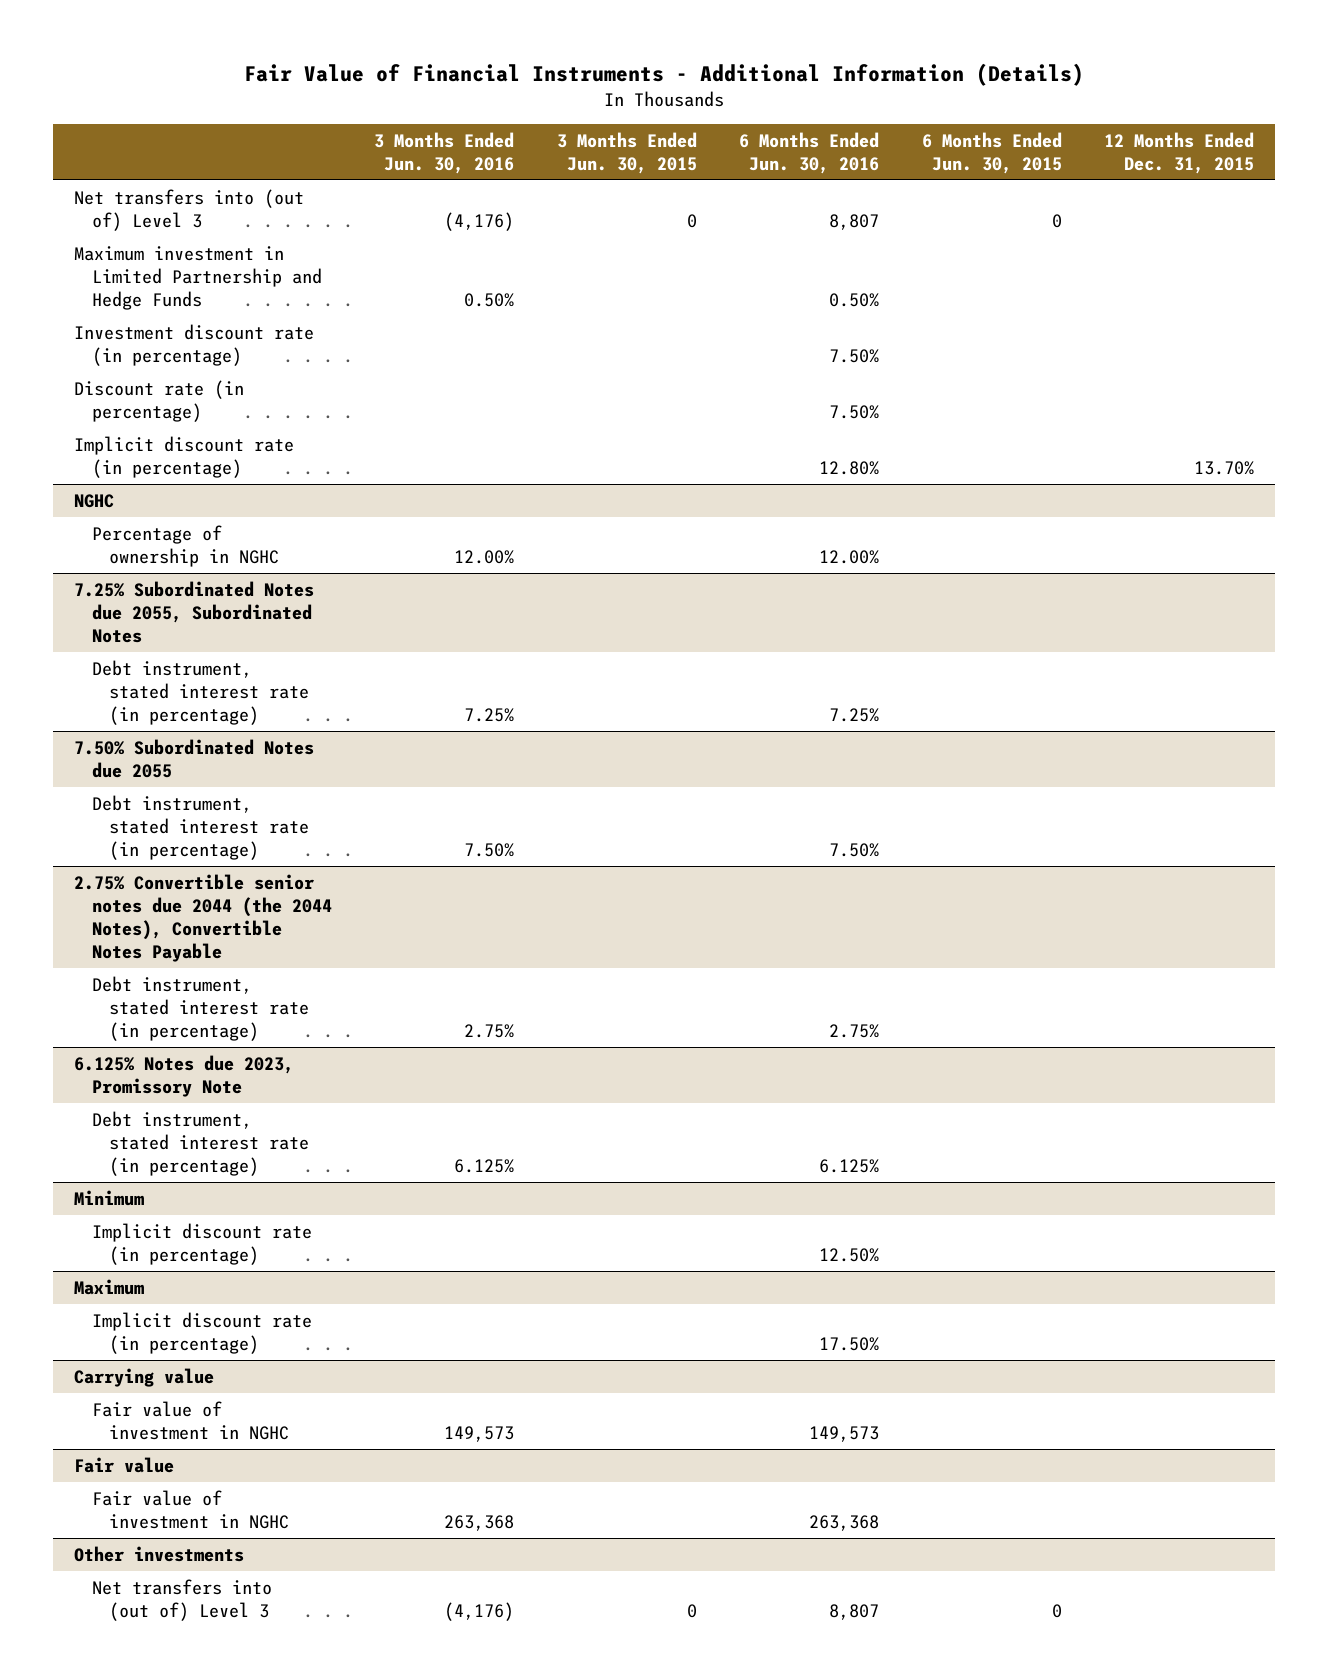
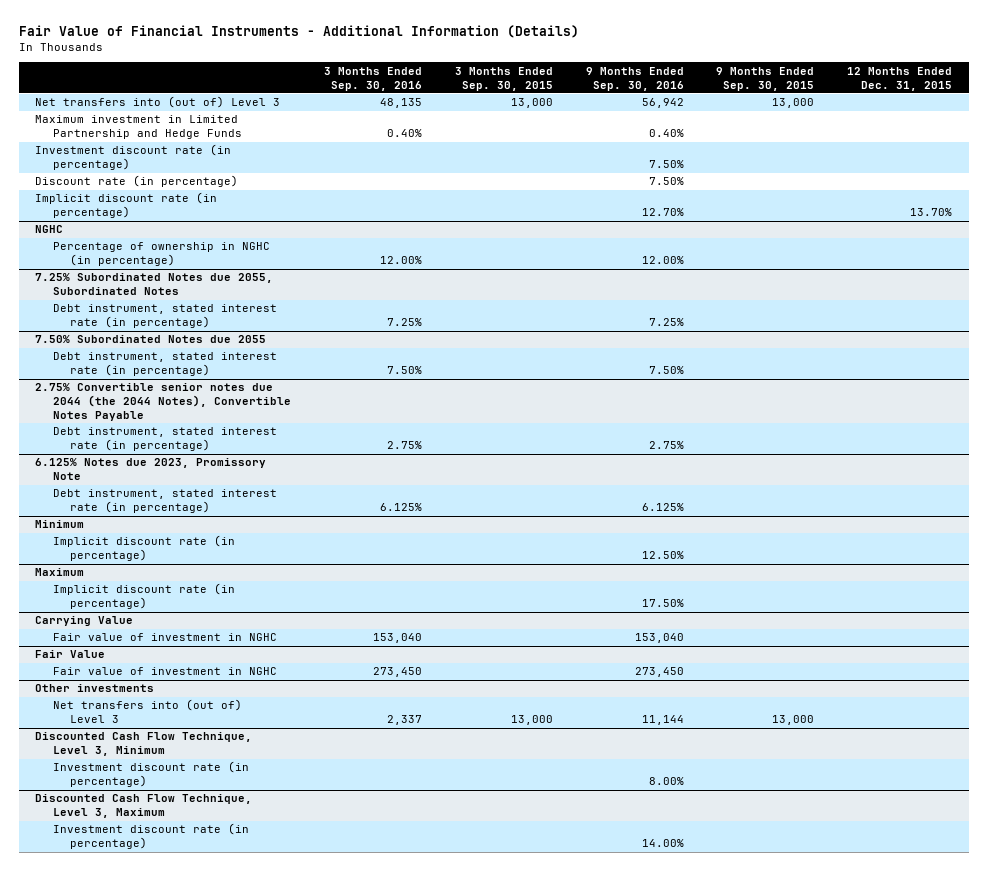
- | 3 Months Ended Jun. 30, 2016 | 3 Months Ended Jun. 30, 2015 | 6 Months Ended Jun. 30, 2016 | 6 Months Ended Jun. 30, 2015 | 12 Months Ended Dec. 31, 2015
+ | 3 Months Ended Sep. 30, 2016 | 3 Months Ended Sep. 30, 2015 | 9 Months Ended Sep. 30, 2016 | 9 Months Ended Sep. 30, 2015 | 12 Months Ended Dec. 31, 2015
@ NGHC
- Percentage of ownership in NGHC | 12.00% | | 12.00% | |
+ Percentage of ownership in NGHC (in percentage) | 12.00% | | 12.00% | |
- Carrying value
+ Carrying Value
- Fair value
+ Fair Value
+ Discounted Cash Flow Technique, Level 3, Minimum
+ Investment discount rate (in percentage) | | | 8.00% | |
+ Discounted Cash Flow Technique, Level 3, Maximum
+ Investment discount rate (in percentage) | | | 14.00% | |

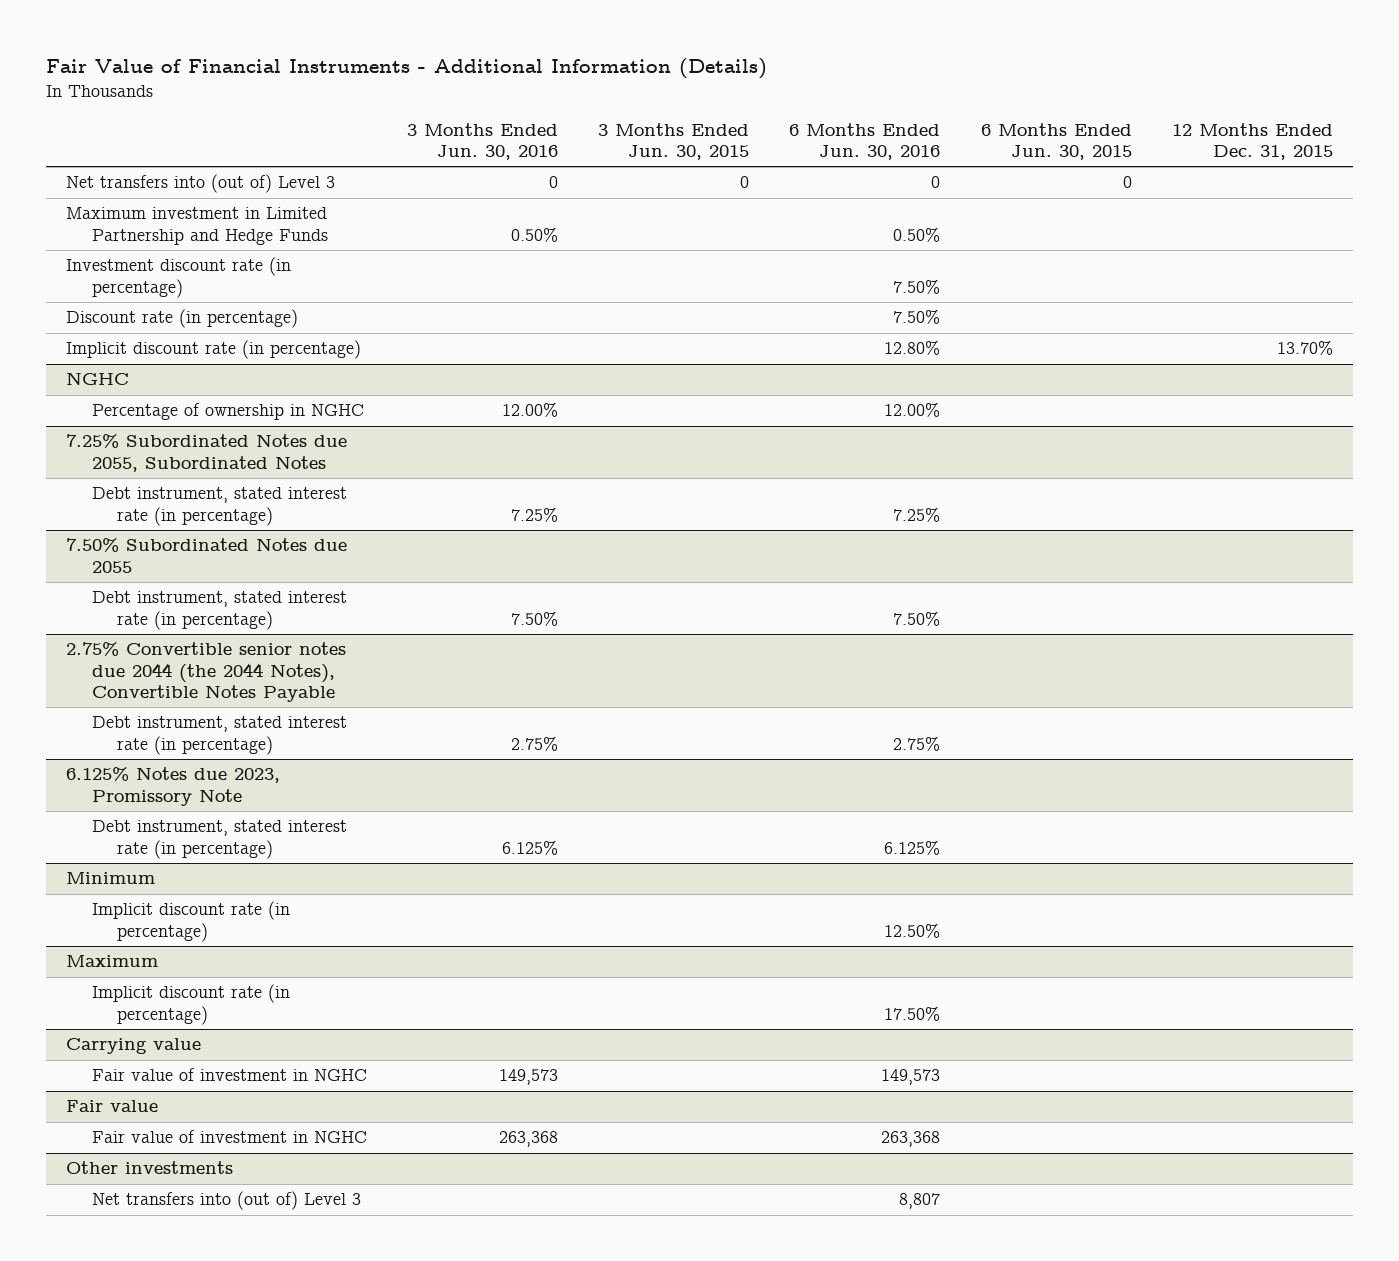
- | 3 Months Ended Sep. 30, 2016 | 3 Months Ended Sep. 30, 2015 | 9 Months Ended Sep. 30, 2016 | 9 Months Ended Sep. 30, 2015 | 12 Months Ended Dec. 31, 2015
+ | 3 Months Ended Jun. 30, 2016 | 3 Months Ended Jun. 30, 2015 | 6 Months Ended Jun. 30, 2016 | 6 Months Ended Jun. 30, 2015 | 12 Months Ended Dec. 31, 2015
@ NGHC
- Percentage of ownership in NGHC (in percentage) | 12.00% | | 12.00% | |
+ Percentage of ownership in NGHC | 12.00% | | 12.00% | |
- Carrying Value
+ Carrying value
- Fair Value
+ Fair value
- Discounted Cash Flow Technique, Level 3, Minimum
- Investment discount rate (in percentage) | | | 8.00% | |
- Discounted Cash Flow Technique, Level 3, Maximum
- Investment discount rate (in percentage) | | | 14.00% | |

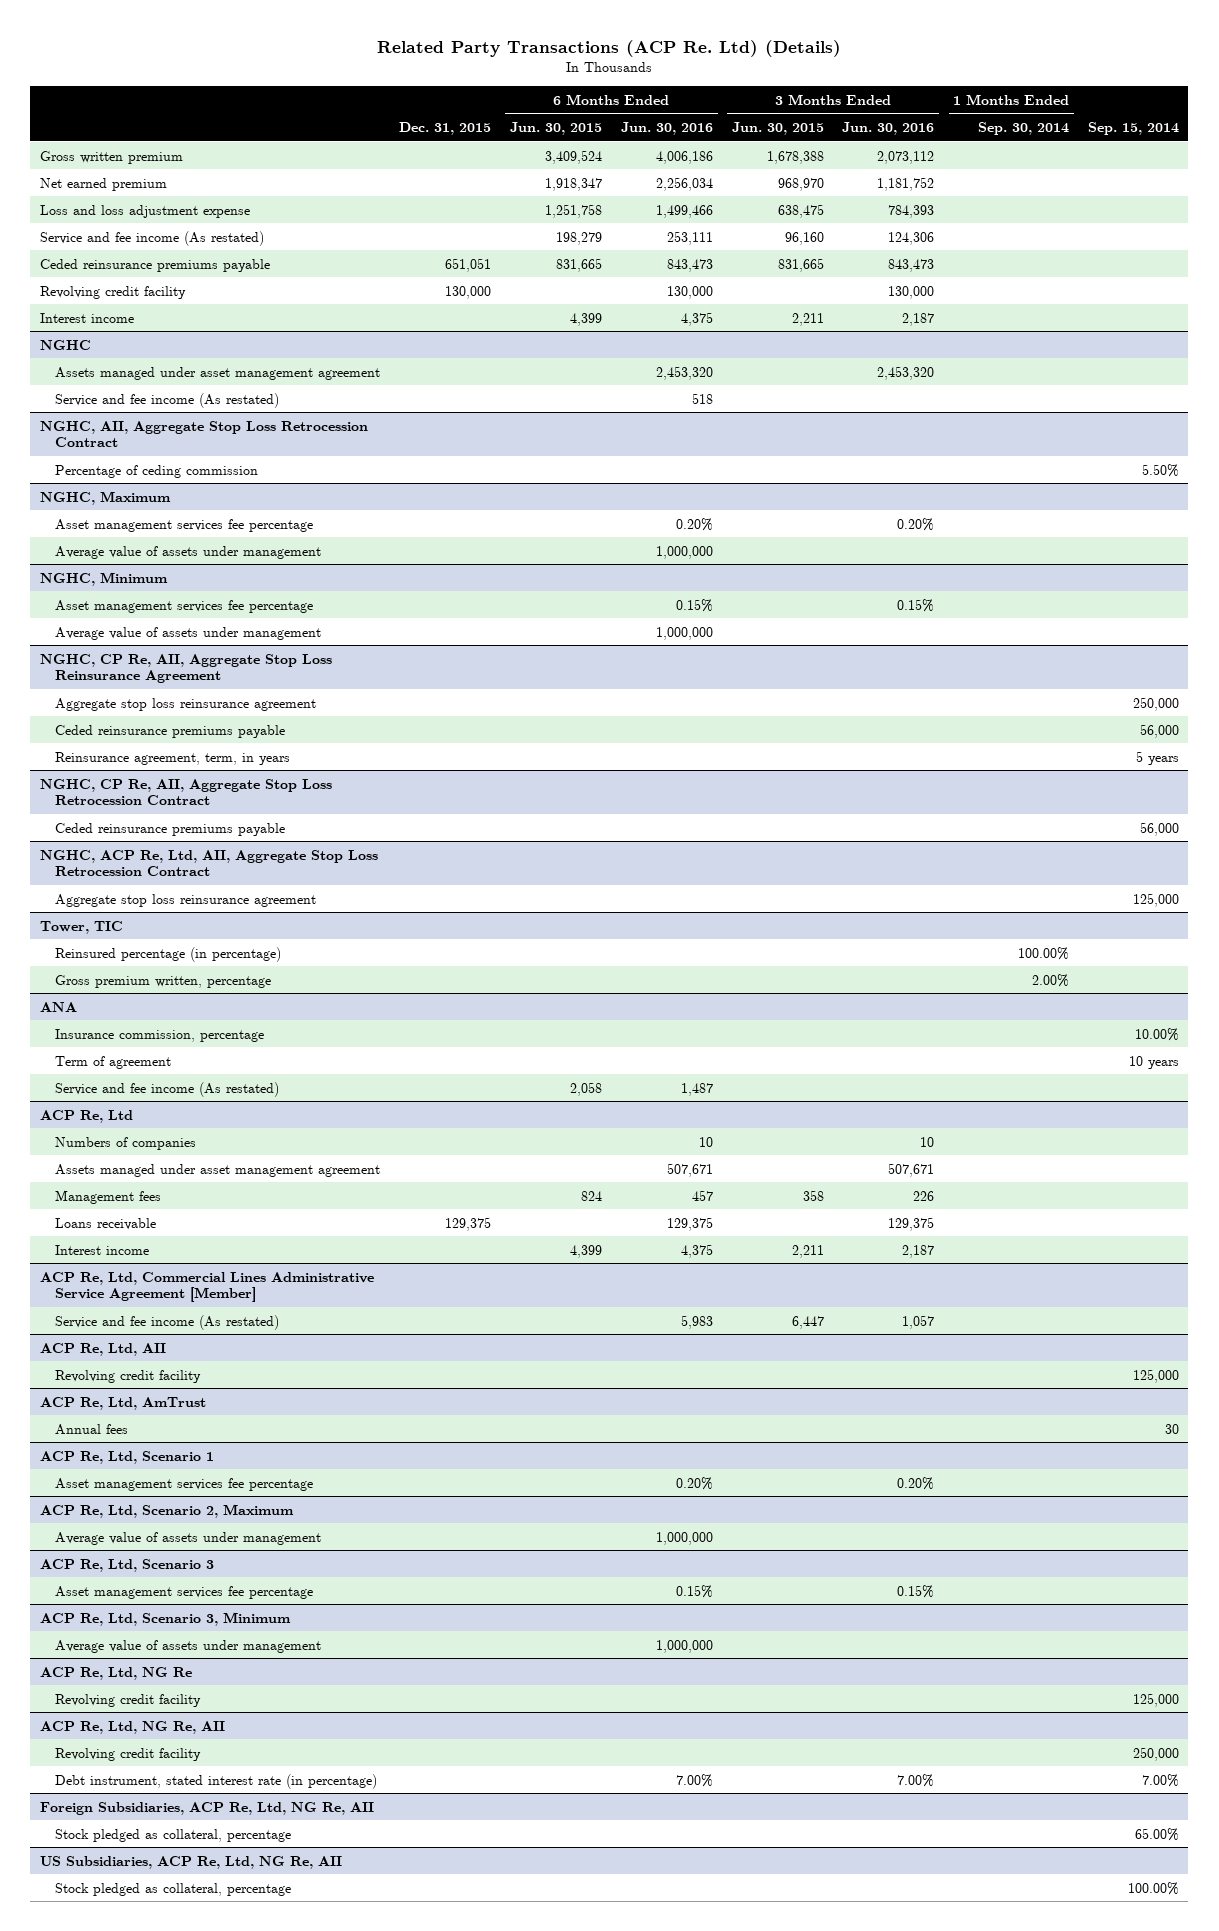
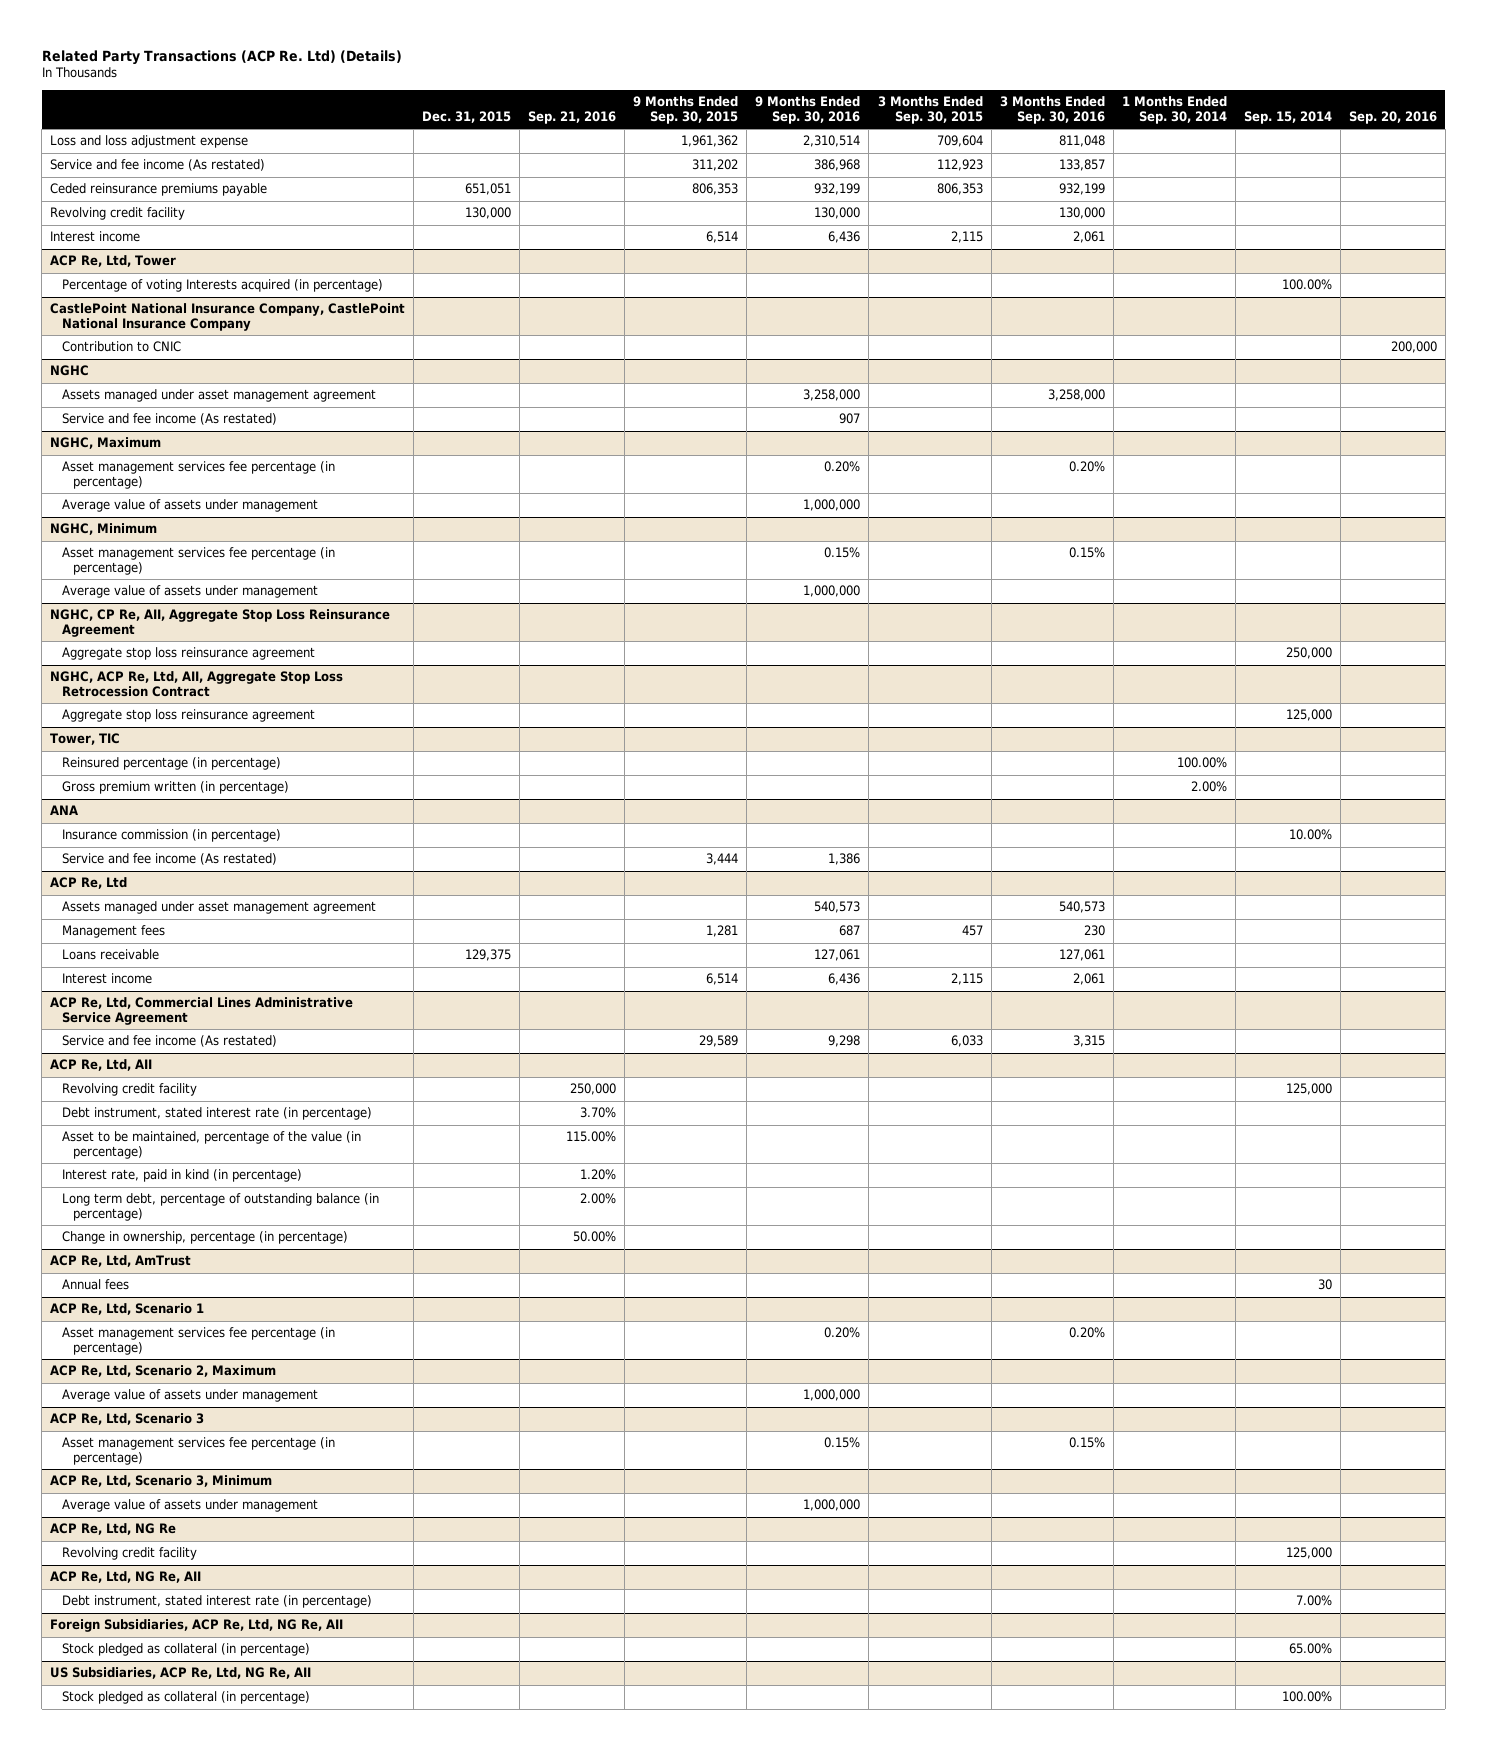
- | Dec. 31, 2015 | 6 Months Ended Jun. 30, 2015 | 6 Months Ended Jun. 30, 2016 | 3 Months Ended Jun. 30, 2015 | 3 Months Ended Jun. 30, 2016 | 1 Months Ended Sep. 30, 2014 | Sep. 15, 2014
+ | Dec. 31, 2015 | Sep. 21, 2016 | 9 Months Ended Sep. 30, 2015 | 9 Months Ended Sep. 30, 2016 | 3 Months Ended Sep. 30, 2015 | 3 Months Ended Sep. 30, 2016 | 1 Months Ended Sep. 30, 2014 | Sep. 15, 2014 | Sep. 20, 2016
- Gross written premium | | 3,409,524 | 4,006,186 | 1,678,388 | 2,073,112 | |
- Net earned premium | | 1,918,347 | 2,256,034 | 968,970 | 1,181,752 | |
+ ACP Re, Ltd, Tower
+ Percentage of voting Interests acquired (in percentage) | | | | | | | | 100.00% |
+ CastlePoint National Insurance Company, CastlePoint National Insurance Company
+ Contribution to CNIC | | | | | | | | | 200,000
- NGHC, AII, Aggregate Stop Loss Retrocession Contract
- Percentage of ceding commission | | | | | | | 5.50%
@ NGHC, Maximum
- Asset management services fee percentage | | | 0.20% | | 0.20% | |
+ Asset management services fee percentage (in percentage) | | | | 0.20% | | 0.20% | | |
@ NGHC, Minimum
- Asset management services fee percentage | | | 0.15% | | 0.15% | |
+ Asset management services fee percentage (in percentage) | | | | 0.15% | | 0.15% | | |
@ NGHC, CP Re, AII, Aggregate Stop Loss Reinsurance Agreement
- Ceded reinsurance premiums payable | | | | | | | 56,000
- Reinsurance agreement, term, in years | | | | | | | 5 years
- NGHC, CP Re, AII, Aggregate Stop Loss Retrocession Contract
- Ceded reinsurance premiums payable | | | | | | | 56,000
@ Tower, TIC
- Gross premium written, percentage | | | | | | 2.00% |
+ Gross premium written (in percentage) | | | | | | | 2.00% | |
@ ANA
- Insurance commission, percentage | | | | | | | 10.00%
- Term of agreement | | | | | | | 10 years
+ Insurance commission (in percentage) | | | | | | | | 10.00% |
@ ACP Re, Ltd
- Numbers of companies | | | 10 | | 10 | |
- ACP Re, Ltd, Commercial Lines Administrative Service Agreement [Member]
+ ACP Re, Ltd, Commercial Lines Administrative Service Agreement
@ ACP Re, Ltd, AII
+ Debt instrument, stated interest rate (in percentage) | | 3.70% | | | | | | |
+ Asset to be maintained, percentage of the value (in percentage) | | 115.00% | | | | | | |
+ Interest rate, paid in kind (in percentage) | | 1.20% | | | | | | |
+ Long term debt, percentage of outstanding balance (in percentage) | | 2.00% | | | | | | |
+ Change in ownership, percentage (in percentage) | | 50.00% | | | | | | |
@ ACP Re, Ltd, Scenario 1
- Asset management services fee percentage | | | 0.20% | | 0.20% | |
+ Asset management services fee percentage (in percentage) | | | | 0.20% | | 0.20% | | |
@ ACP Re, Ltd, Scenario 3
- Asset management services fee percentage | | | 0.15% | | 0.15% | |
+ Asset management services fee percentage (in percentage) | | | | 0.15% | | 0.15% | | |
@ ACP Re, Ltd, NG Re, AII
- Revolving credit facility | | | | | | | 250,000
@ Foreign Subsidiaries, ACP Re, Ltd, NG Re, AII
- Stock pledged as collateral, percentage | | | | | | | 65.00%
+ Stock pledged as collateral (in percentage) | | | | | | | | 65.00% |
@ US Subsidiaries, ACP Re, Ltd, NG Re, AII
- Stock pledged as collateral, percentage | | | | | | | 100.00%
+ Stock pledged as collateral (in percentage) | | | | | | | | 100.00% |

